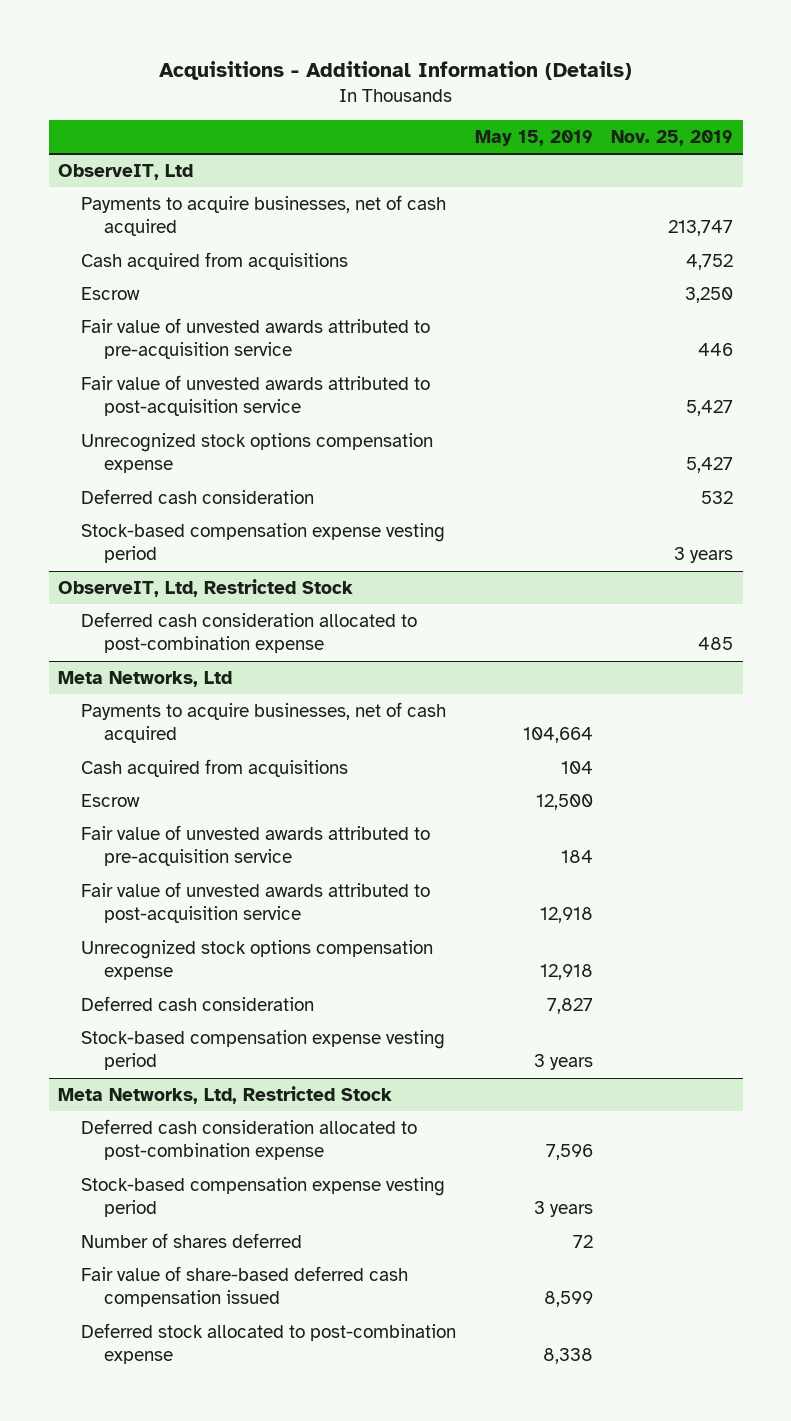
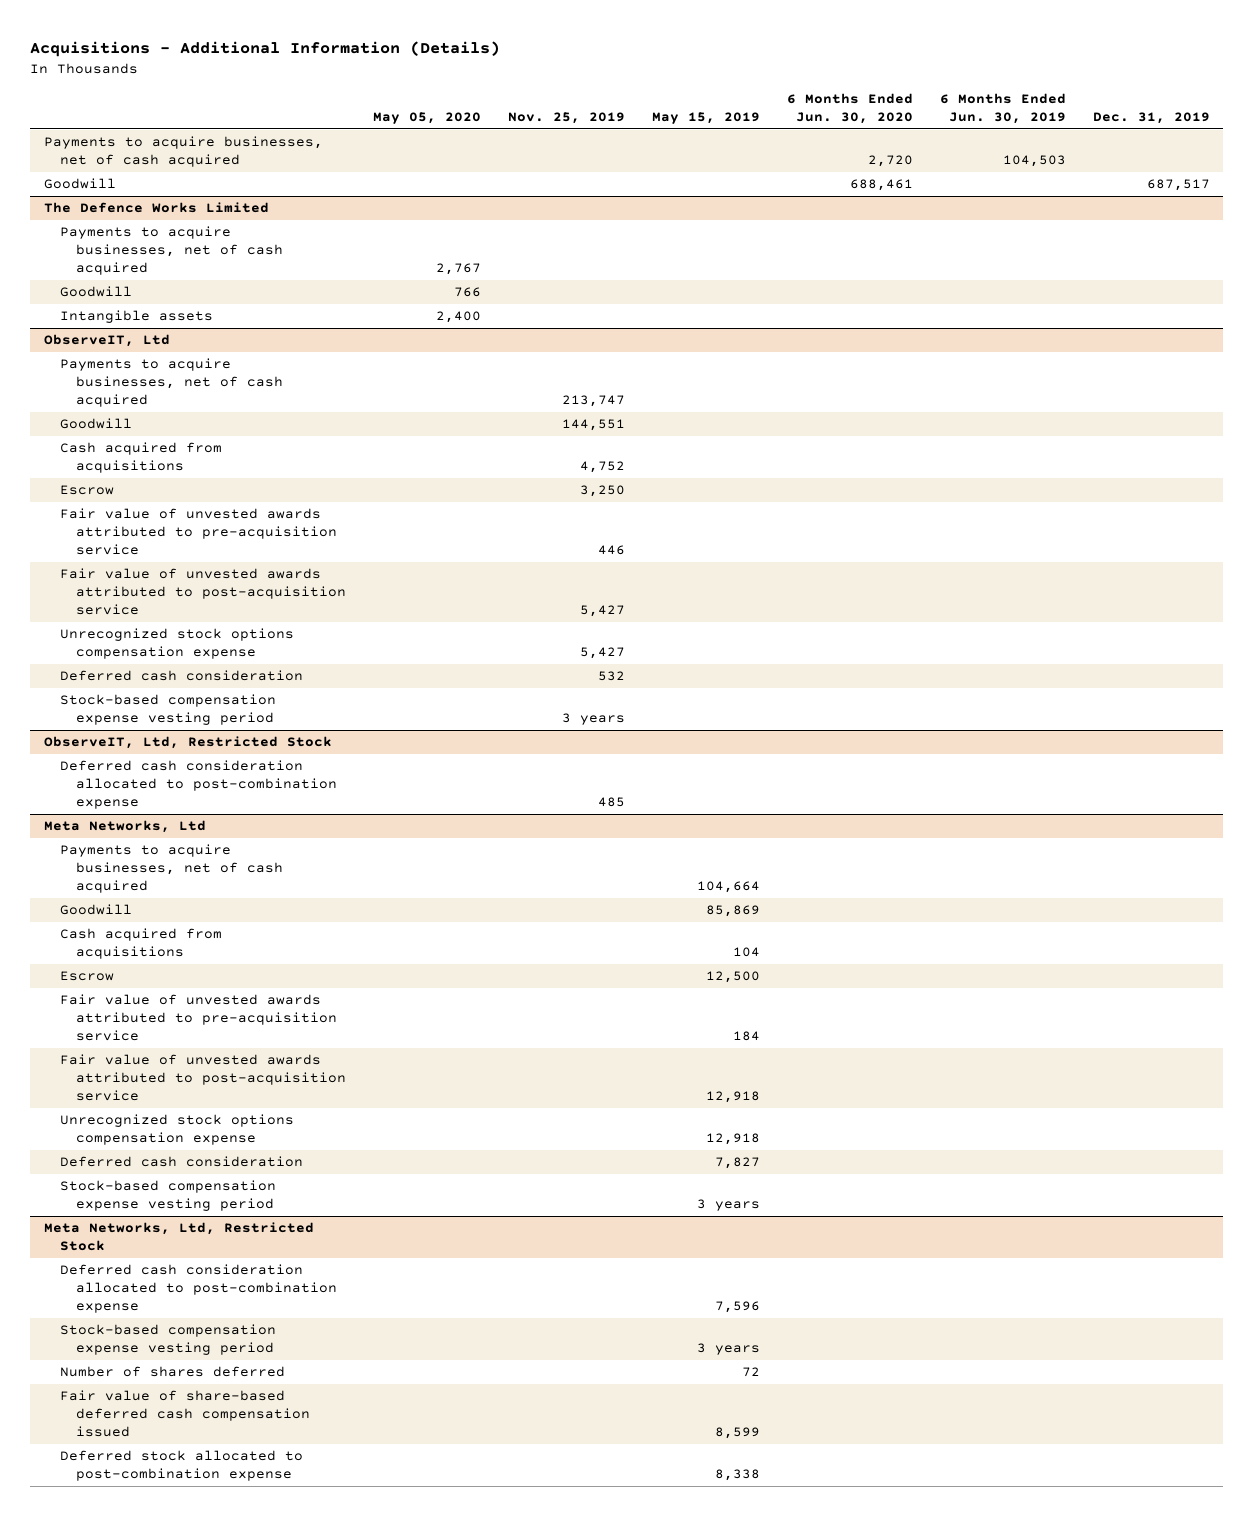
- | May 15, 2019 | Nov. 25, 2019
+ | May 05, 2020 | Nov. 25, 2019 | May 15, 2019 | 6 Months Ended Jun. 30, 2020 | 6 Months Ended Jun. 30, 2019 | Dec. 31, 2019
+ Payments to acquire businesses, net of cash acquired | | | | 2,720 | 104,503 |
+ Goodwill | | | | 688,461 | | 687,517
+ The Defence Works Limited
+ Payments to acquire businesses, net of cash acquired | 2,767 | | | | |
+ Goodwill | 766 | | | | |
+ Intangible assets | 2,400 | | | | |
@ ObserveIT, Ltd
+ Goodwill | | 144,551 | | | |
@ Meta Networks, Ltd
+ Goodwill | | | 85,869 | | |

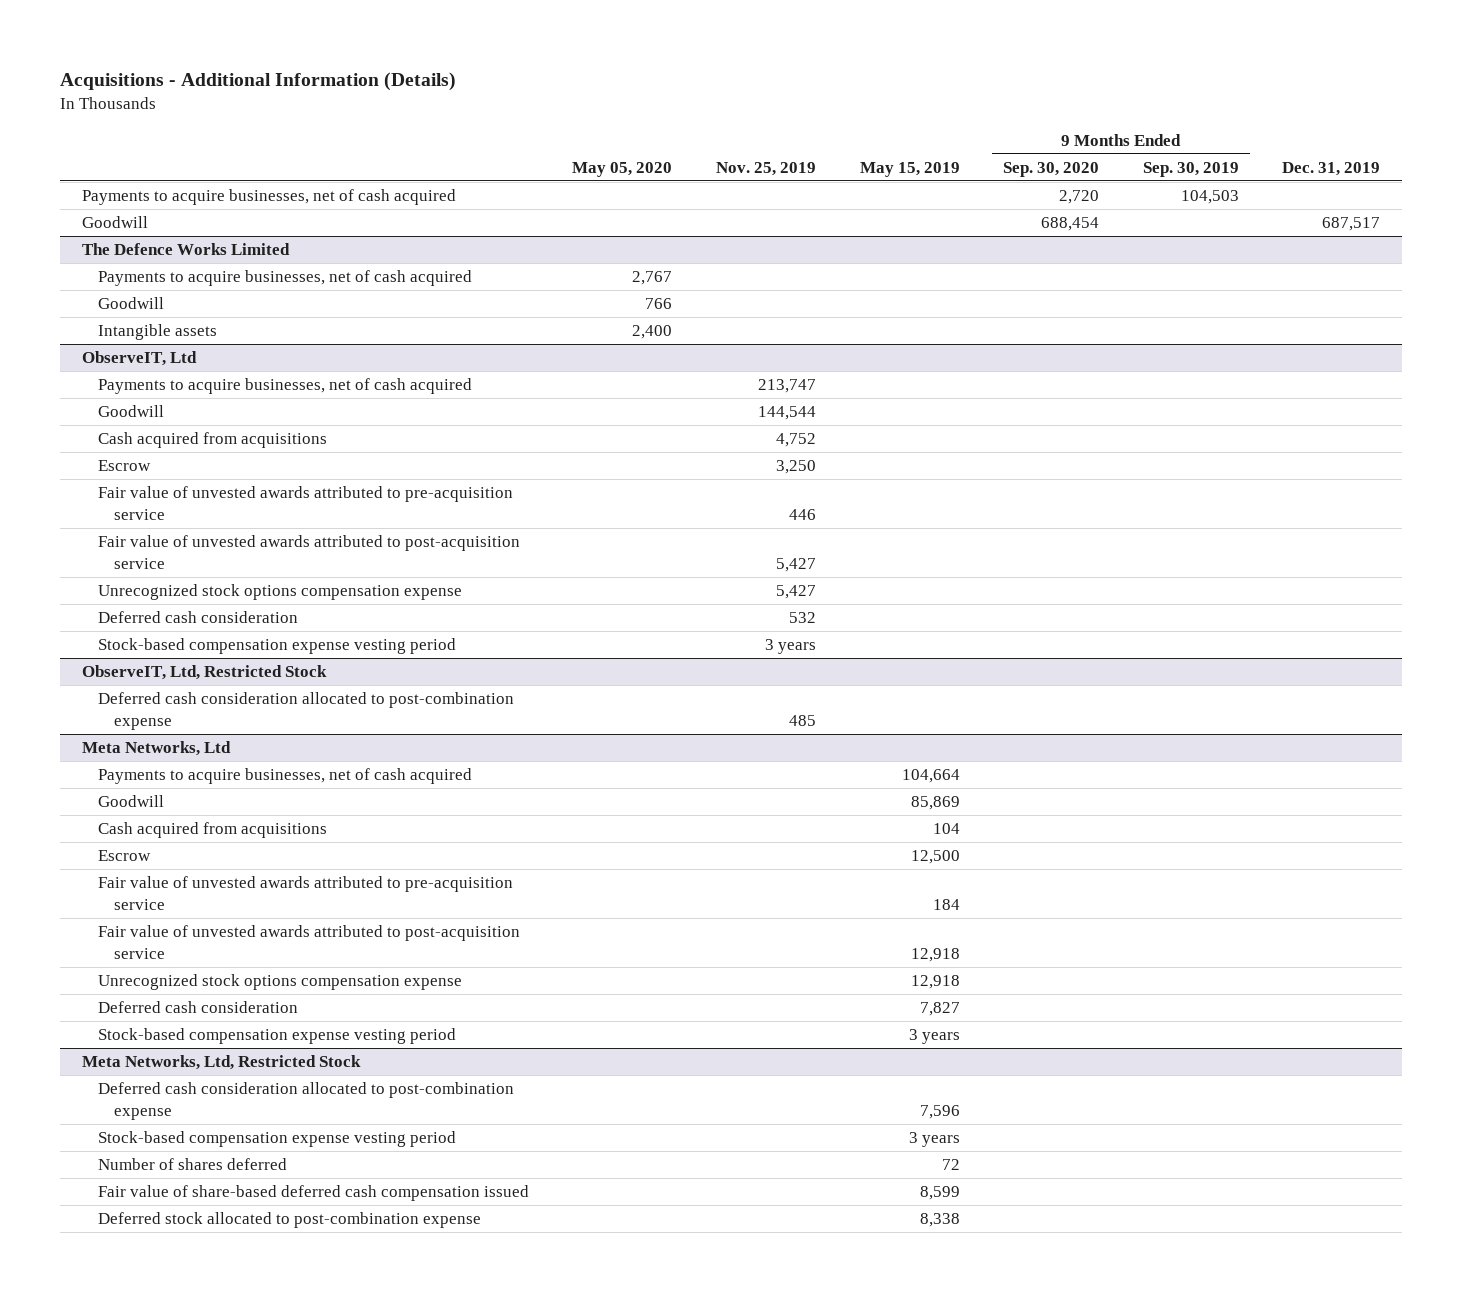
- | May 05, 2020 | Nov. 25, 2019 | May 15, 2019 | 6 Months Ended Jun. 30, 2020 | 6 Months Ended Jun. 30, 2019 | Dec. 31, 2019
+ | May 05, 2020 | Nov. 25, 2019 | May 15, 2019 | 9 Months Ended Sep. 30, 2020 | 9 Months Ended Sep. 30, 2019 | Dec. 31, 2019
@ ObserveIT, Ltd
- Goodwill | | 144,551 | | | |
+ Goodwill | | 144,544 | | | |

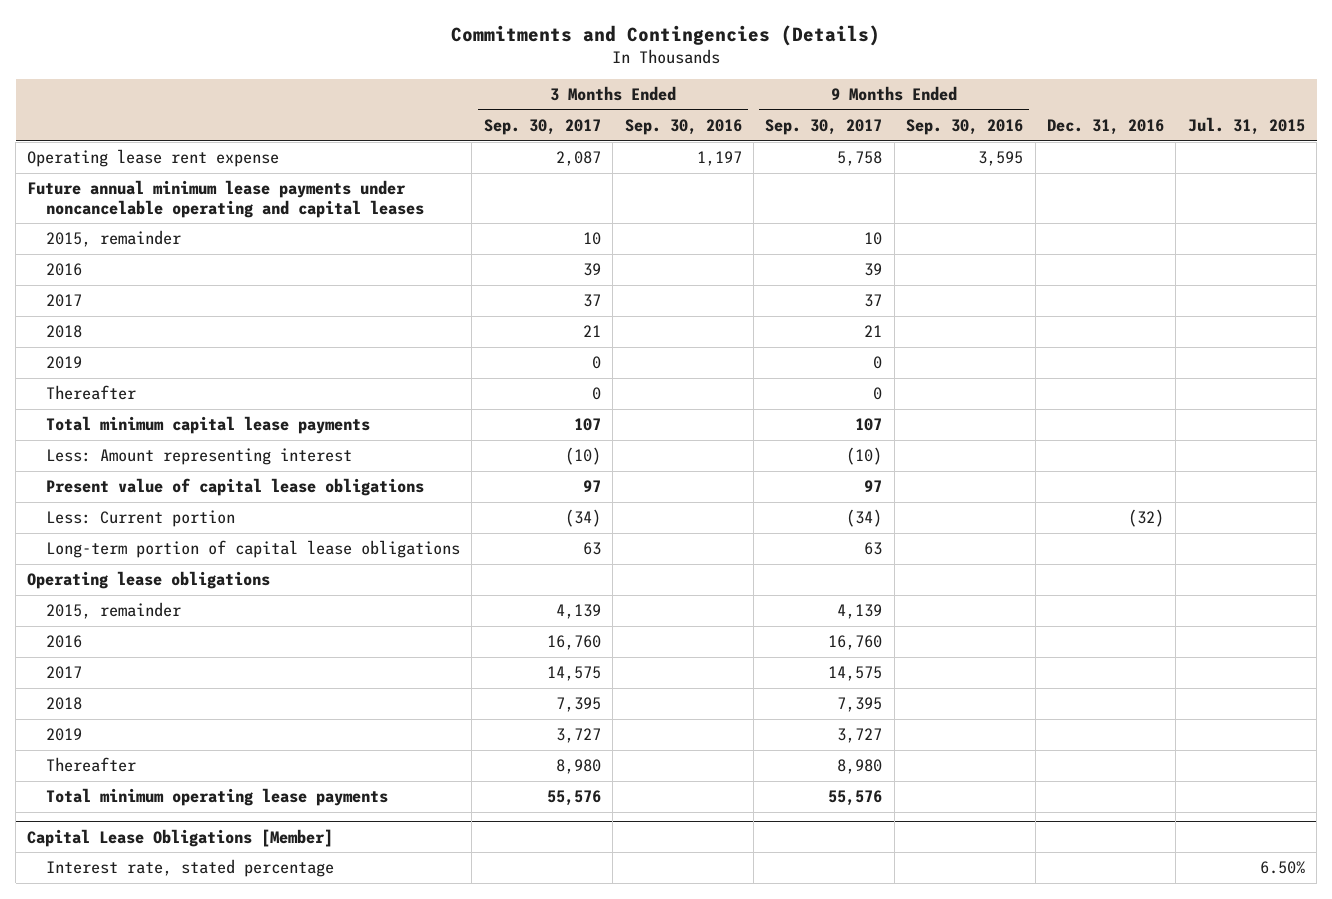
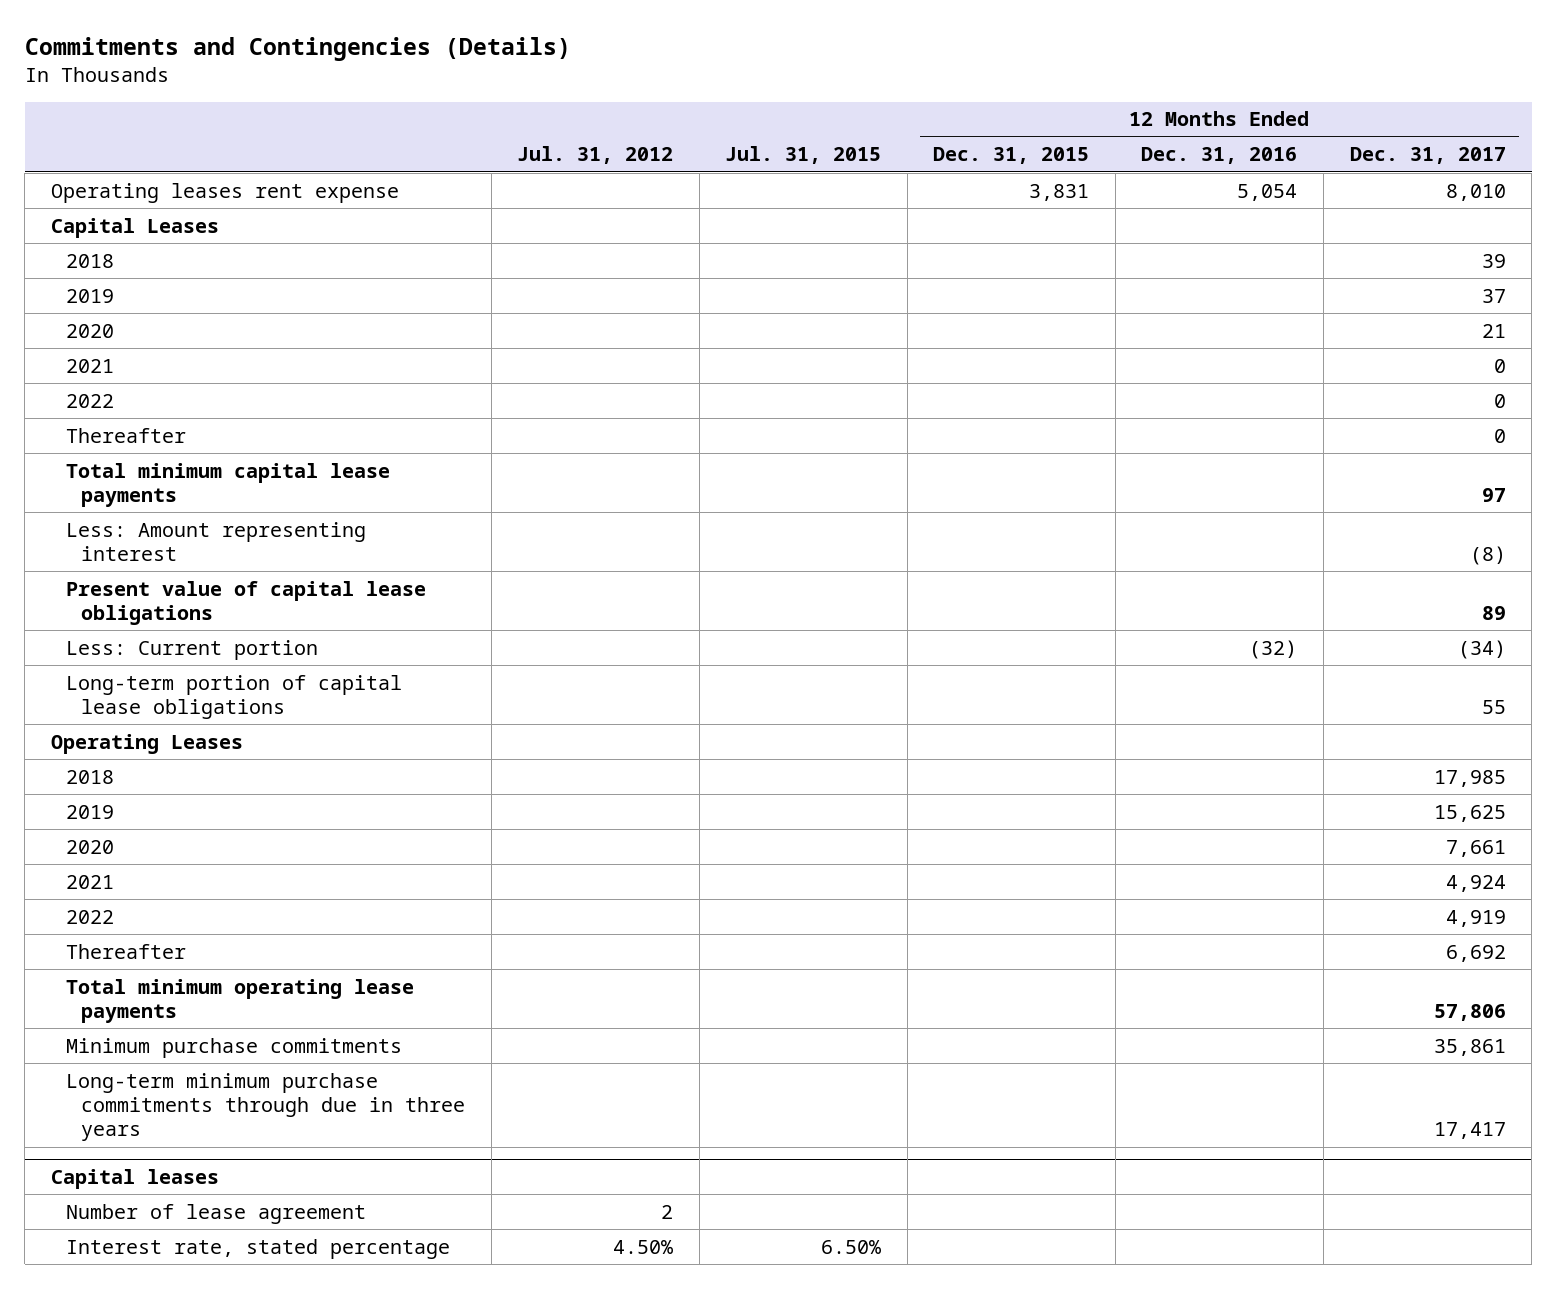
- | 3 Months Ended Sep. 30, 2017 | 3 Months Ended Sep. 30, 2016 | 9 Months Ended Sep. 30, 2017 | 9 Months Ended Sep. 30, 2016 | Dec. 31, 2016 | Jul. 31, 2015
+ | Jul. 31, 2012 | Jul. 31, 2015 | 12 Months Ended Dec. 31, 2015 | 12 Months Ended Dec. 31, 2016 | 12 Months Ended Dec. 31, 2017
- Operating lease rent expense | 2,087 | 1,197 | 5,758 | 3,595 | |
- Future annual minimum lease payments under noncancelable operating and capital leases
- 2015, remainder | 10 | | 10 | | |
- 2016 | 39 | | 39 | | |
- 2017 | 37 | | 37 | | |
+ Operating leases rent expense | | | 3,831 | 5,054 | 8,010
+ Capital Leases
+ 2020 | | | | | 21
+ 2021 | | | | | 0
+ 2022 | | | | | 0
- Operating lease obligations
- 2015, remainder | 4,139 | | 4,139 | | |
- 2016 | 16,760 | | 16,760 | | |
- 2017 | 14,575 | | 14,575 | | |
+ Operating Leases
+ 2020 | | | | | 7,661
+ 2021 | | | | | 4,924
+ 2022 | | | | | 4,919
- Capital Lease Obligations [Member]
+ Minimum purchase commitments | | | | | 35,861
+ Long-term minimum purchase commitments through due in three years | | | | | 17,417
+ Capital leases
+ Number of lease agreement | 2 | | | |

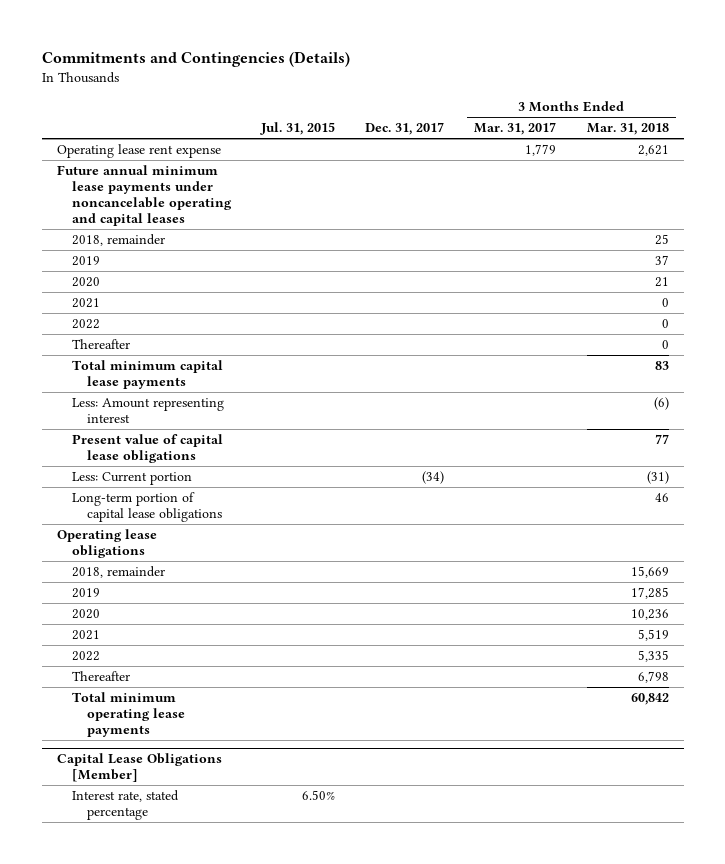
- | Jul. 31, 2012 | Jul. 31, 2015 | 12 Months Ended Dec. 31, 2015 | 12 Months Ended Dec. 31, 2016 | 12 Months Ended Dec. 31, 2017
+ | Jul. 31, 2015 | Dec. 31, 2017 | 3 Months Ended Mar. 31, 2017 | 3 Months Ended Mar. 31, 2018
- Operating leases rent expense | | | 3,831 | 5,054 | 8,010
- Capital Leases
- 2018 | | | | | 39
+ Operating lease rent expense | | | 1,779 | 2,621
+ Future annual minimum lease payments under noncancelable operating and capital leases
+ 2018, remainder | | | | 25
- Operating Leases
- 2018 | | | | | 17,985
+ Operating lease obligations
+ 2018, remainder | | | | 15,669
- Minimum purchase commitments | | | | | 35,861
- Long-term minimum purchase commitments through due in three years | | | | | 17,417
- Capital leases
- Number of lease agreement | 2 | | | |
+ Capital Lease Obligations [Member]

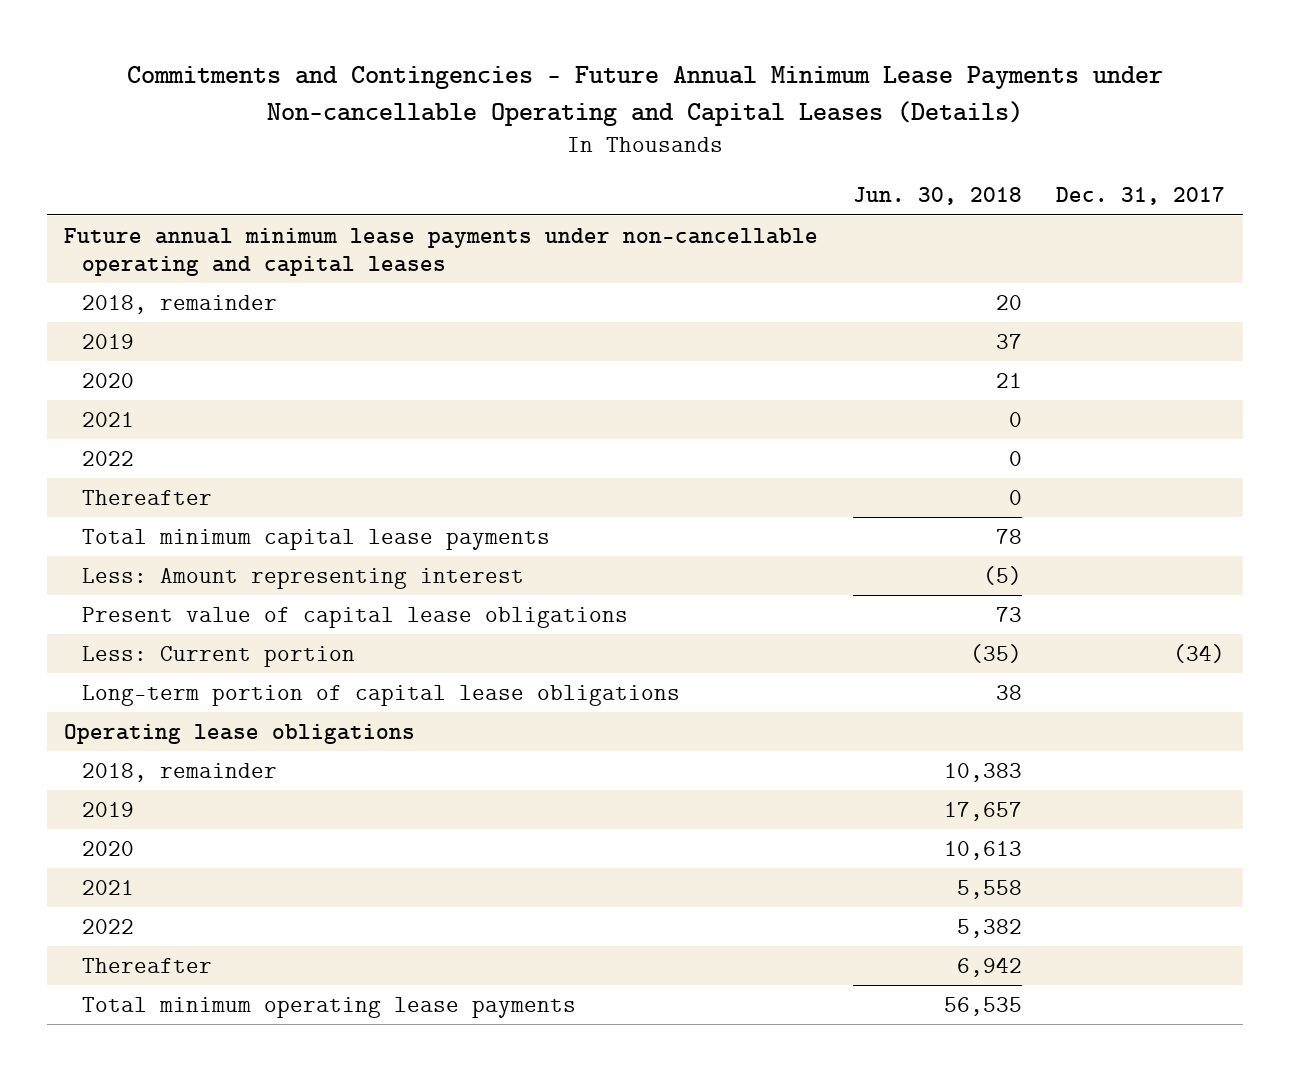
- Commitments and Contingencies (Details)
+ Commitments and Contingencies - Future Annual Minimum Lease Payments under Non-cancellable Operating and Capital Leases (Details)
- | Jul. 31, 2015 | Dec. 31, 2017 | 3 Months Ended Mar. 31, 2017 | 3 Months Ended Mar. 31, 2018
+ | Jun. 30, 2018 | Dec. 31, 2017
- Operating lease rent expense | | | 1,779 | 2,621
- Future annual minimum lease payments under noncancelable operating and capital leases
+ Future annual minimum lease payments under non-cancellable operating and capital leases
- Capital Lease Obligations [Member]
- Interest rate, stated percentage | 6.50% | | |

